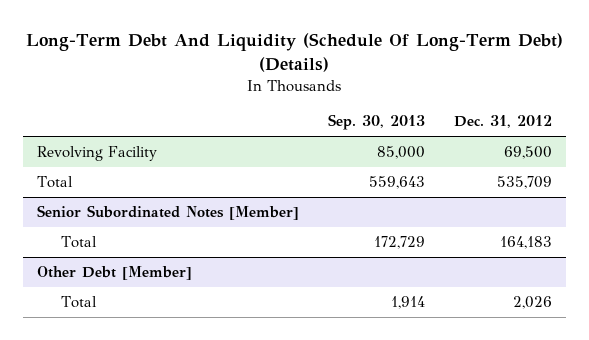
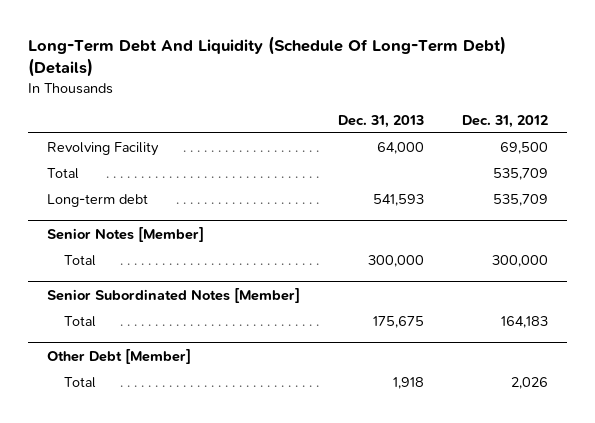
- | Sep. 30, 2013 | Dec. 31, 2012
+ | Dec. 31, 2013 | Dec. 31, 2012
+ Long-term debt | 541,593 | 535,709
+ Senior Notes [Member]
+ Total | 300,000 | 300,000

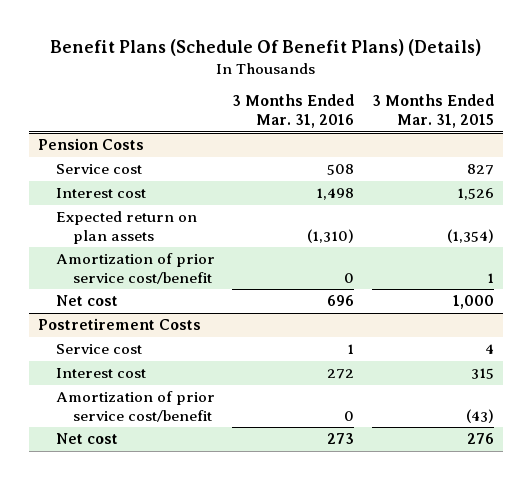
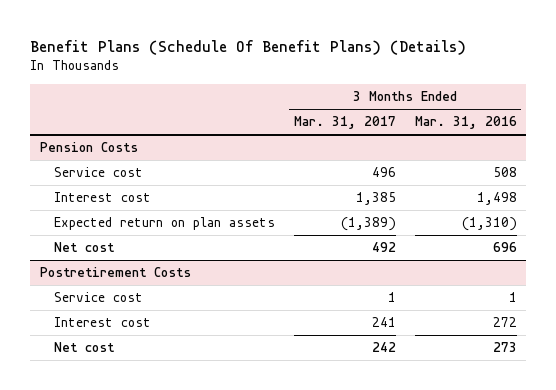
- | 3 Months Ended Mar. 31, 2016 | 3 Months Ended Mar. 31, 2015
+ | 3 Months Ended Mar. 31, 2017 | 3 Months Ended Mar. 31, 2016
@ Pension Costs
- Amortization of prior service cost/benefit | 0 | 1
@ Postretirement Costs
- Amortization of prior service cost/benefit | 0 | (43)

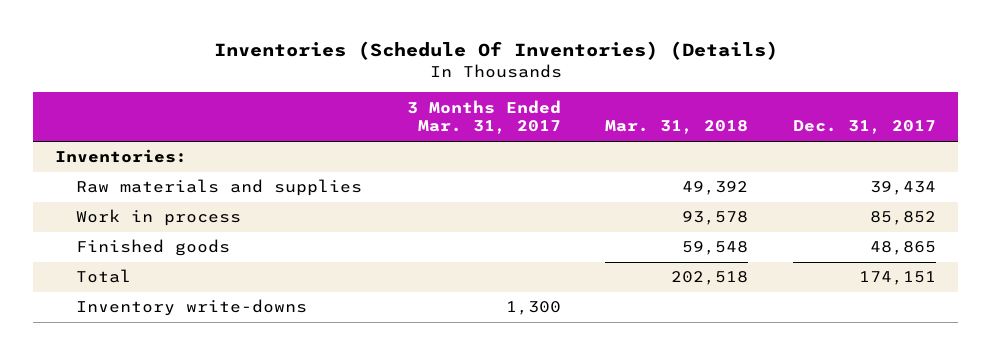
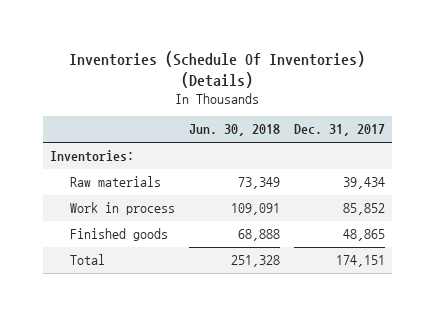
- | 3 Months Ended Mar. 31, 2017 | Mar. 31, 2018 | Dec. 31, 2017
+ | Jun. 30, 2018 | Dec. 31, 2017
- Raw materials and supplies | | 49,392 | 39,434
+ Raw materials | 73,349 | 39,434
- Inventory write-downs | 1,300 | |

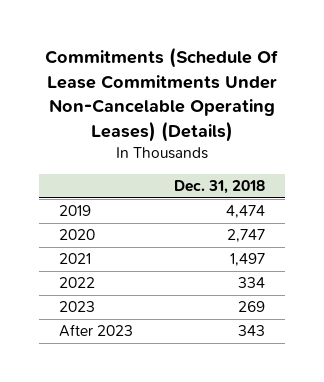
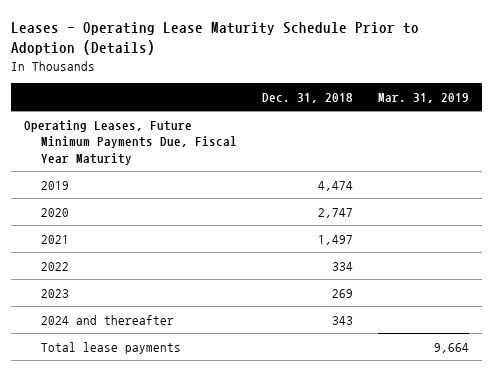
- Commitments (Schedule Of Lease Commitments Under Non-Cancelable Operating Leases) (Details)
+ Leases - Operating Lease Maturity Schedule Prior to Adoption (Details)
- | Dec. 31, 2018
+ | Dec. 31, 2018 | Mar. 31, 2019
+ Operating Leases, Future Minimum Payments Due, Fiscal Year Maturity
- After 2023 | 343
+ 2024 and thereafter | 343 |
+ Total lease payments | | 9,664

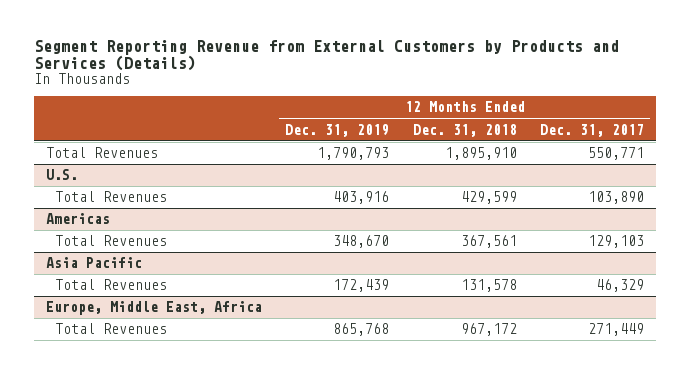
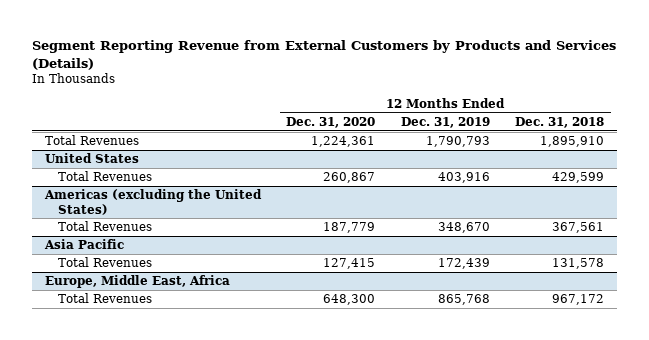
- | 12 Months Ended Dec. 31, 2019 | 12 Months Ended Dec. 31, 2018 | 12 Months Ended Dec. 31, 2017
+ | 12 Months Ended Dec. 31, 2020 | 12 Months Ended Dec. 31, 2019 | 12 Months Ended Dec. 31, 2018
- U.S.
+ United States
- Americas
+ Americas (excluding the United States)

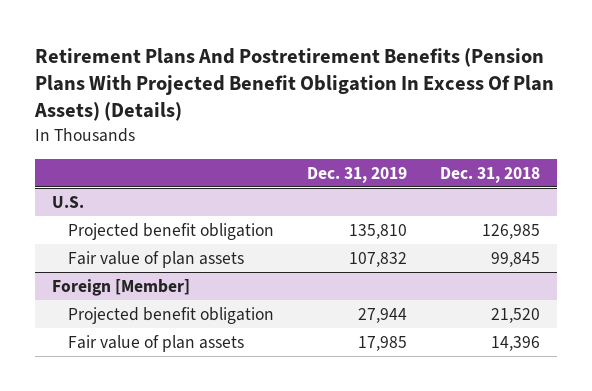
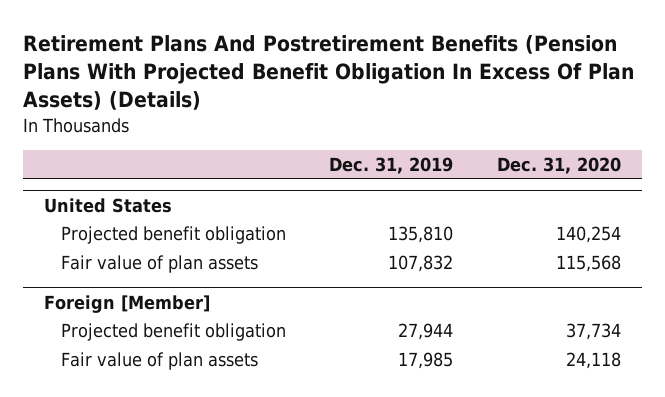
- | Dec. 31, 2019 | Dec. 31, 2018
+ | Dec. 31, 2019 | Dec. 31, 2020
- U.S.
+ United States

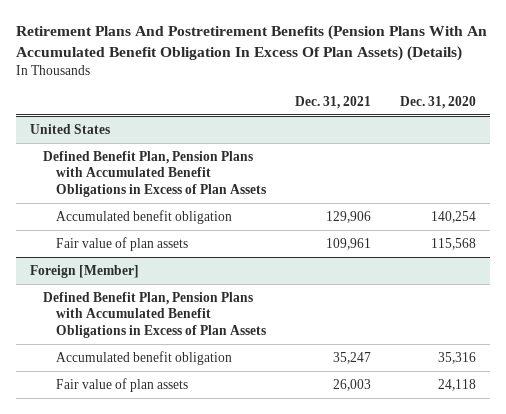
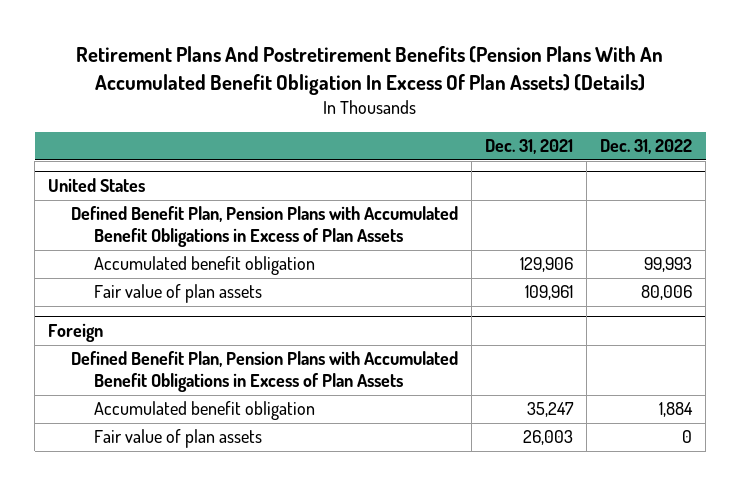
- | Dec. 31, 2021 | Dec. 31, 2020
+ | Dec. 31, 2021 | Dec. 31, 2022
- Foreign [Member]
+ Foreign

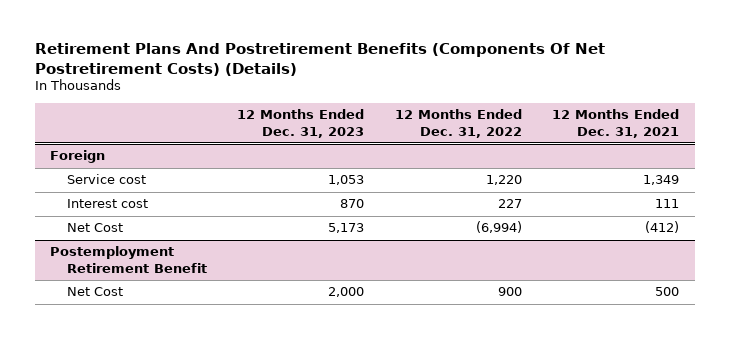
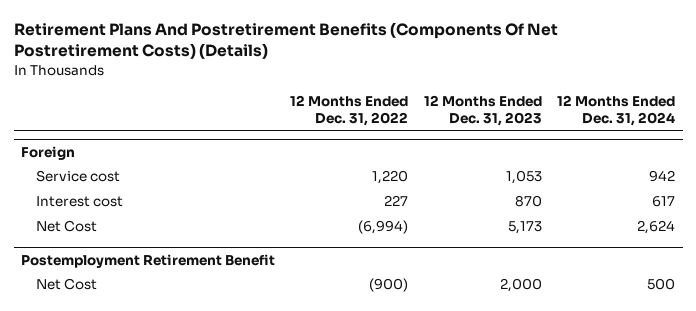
- | 12 Months Ended Dec. 31, 2023 | 12 Months Ended Dec. 31, 2022 | 12 Months Ended Dec. 31, 2021
+ | 12 Months Ended Dec. 31, 2022 | 12 Months Ended Dec. 31, 2023 | 12 Months Ended Dec. 31, 2024
@ Postemployment Retirement Benefit
- Net Cost | 2,000 | 900 | 500
+ Net Cost | (900) | 2,000 | 500

